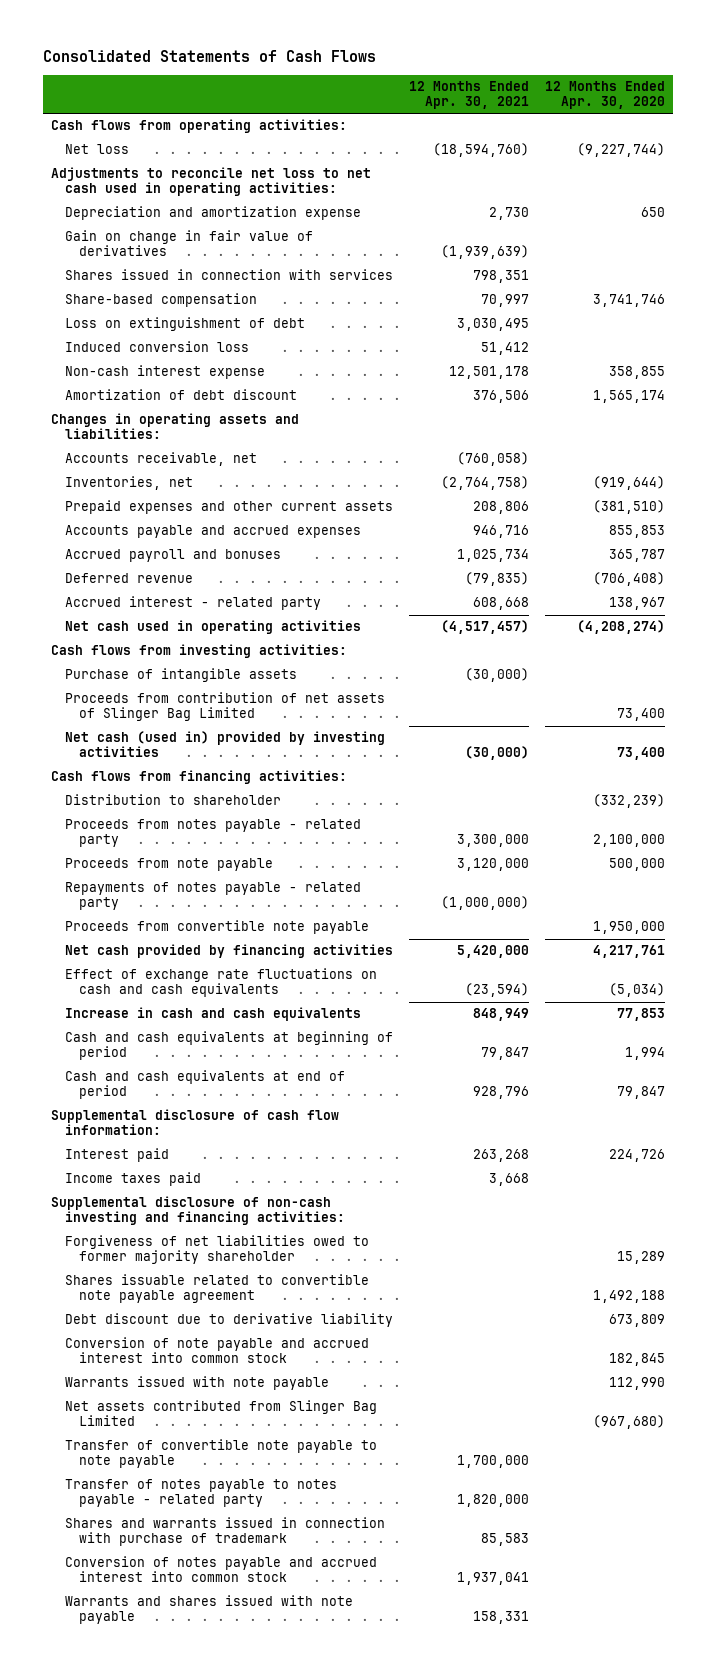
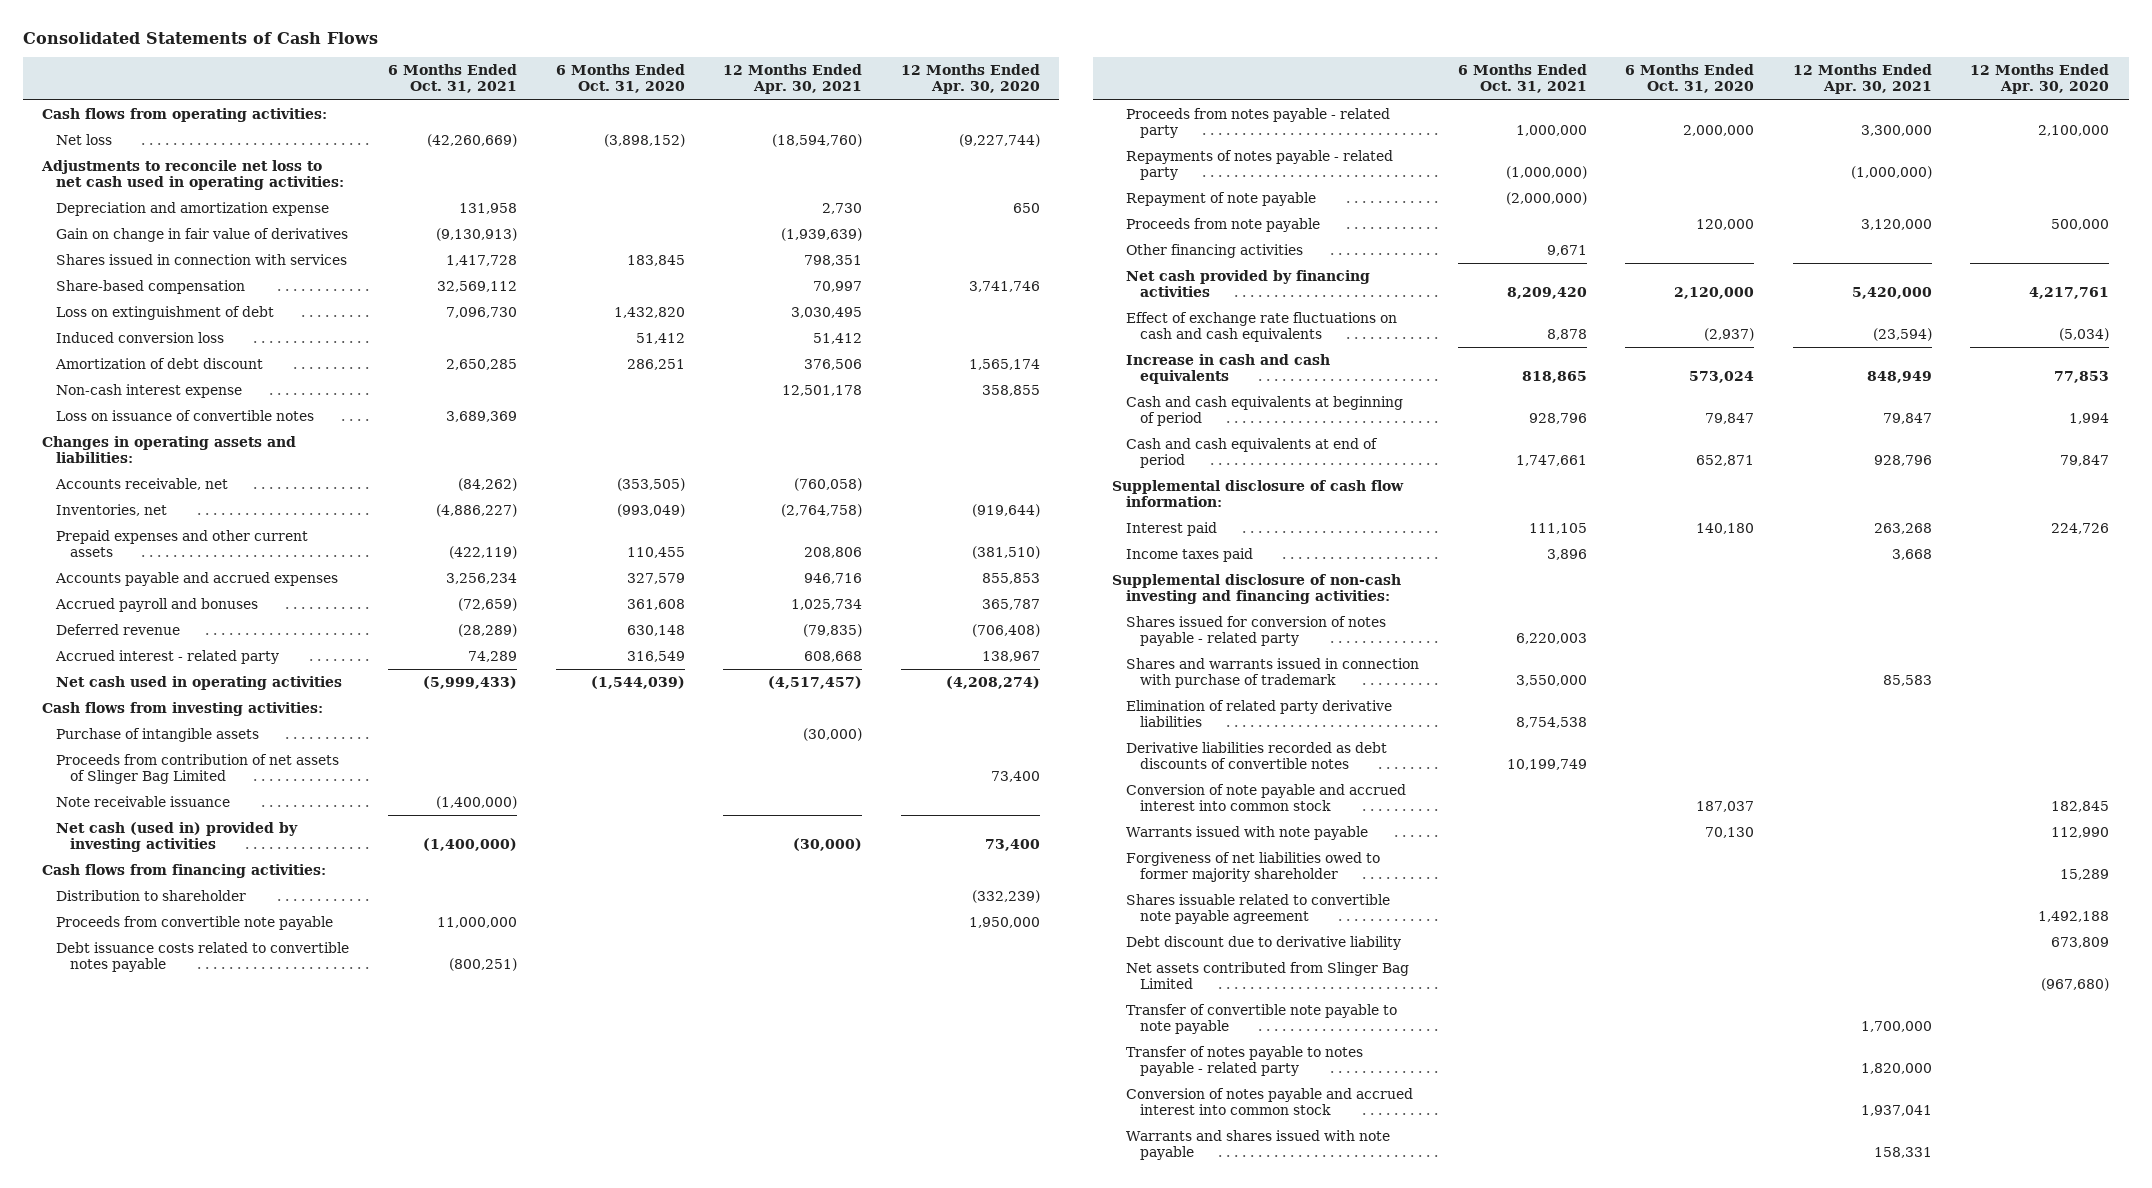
- | 12 Months Ended Apr. 30, 2021 | 12 Months Ended Apr. 30, 2020
+ | 6 Months Ended Oct. 31, 2021 | 6 Months Ended Oct. 31, 2020 | 12 Months Ended Apr. 30, 2021 | 12 Months Ended Apr. 30, 2020
moved down: Non-cash interest expense | | | 12,501,178 | 358,855
+ Loss on issuance of convertible notes | 3,689,369 | | |
+ Note receivable issuance | (1,400,000) | | |
moved up: Proceeds from convertible note payable | 11,000,000 | | | 1,950,000
+ Debt issuance costs related to convertible notes payable | (800,251) | | |
+ Repayment of note payable | (2,000,000) | | |
moved down: Proceeds from note payable | | 120,000 | 3,120,000 | 500,000
+ Other financing activities | 9,671 | | |
+ Shares issued for conversion of notes payable - related party | 6,220,003 | | |
moved up: Shares and warrants issued in connection with purchase of trademark | 3,550,000 | | 85,583 |
+ Elimination of related party derivative liabilities | 8,754,538 | | |
+ Derivative liabilities recorded as debt discounts of convertible notes | 10,199,749 | | |
moved up: Conversion of note payable and accrued interest into common stock | | 187,037 | | 182,845
moved up: Warrants issued with note payable | | 70,130 | | 112,990

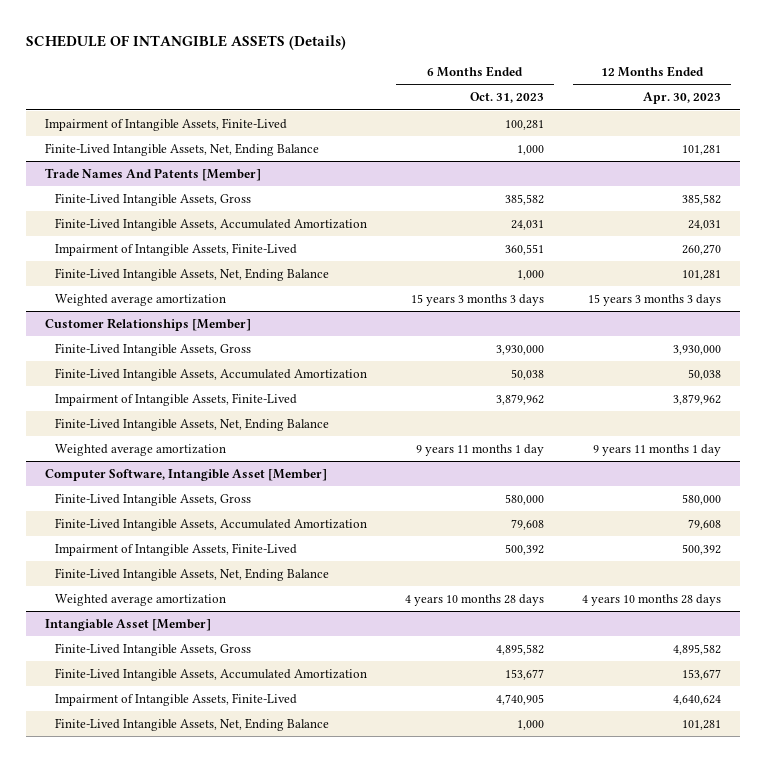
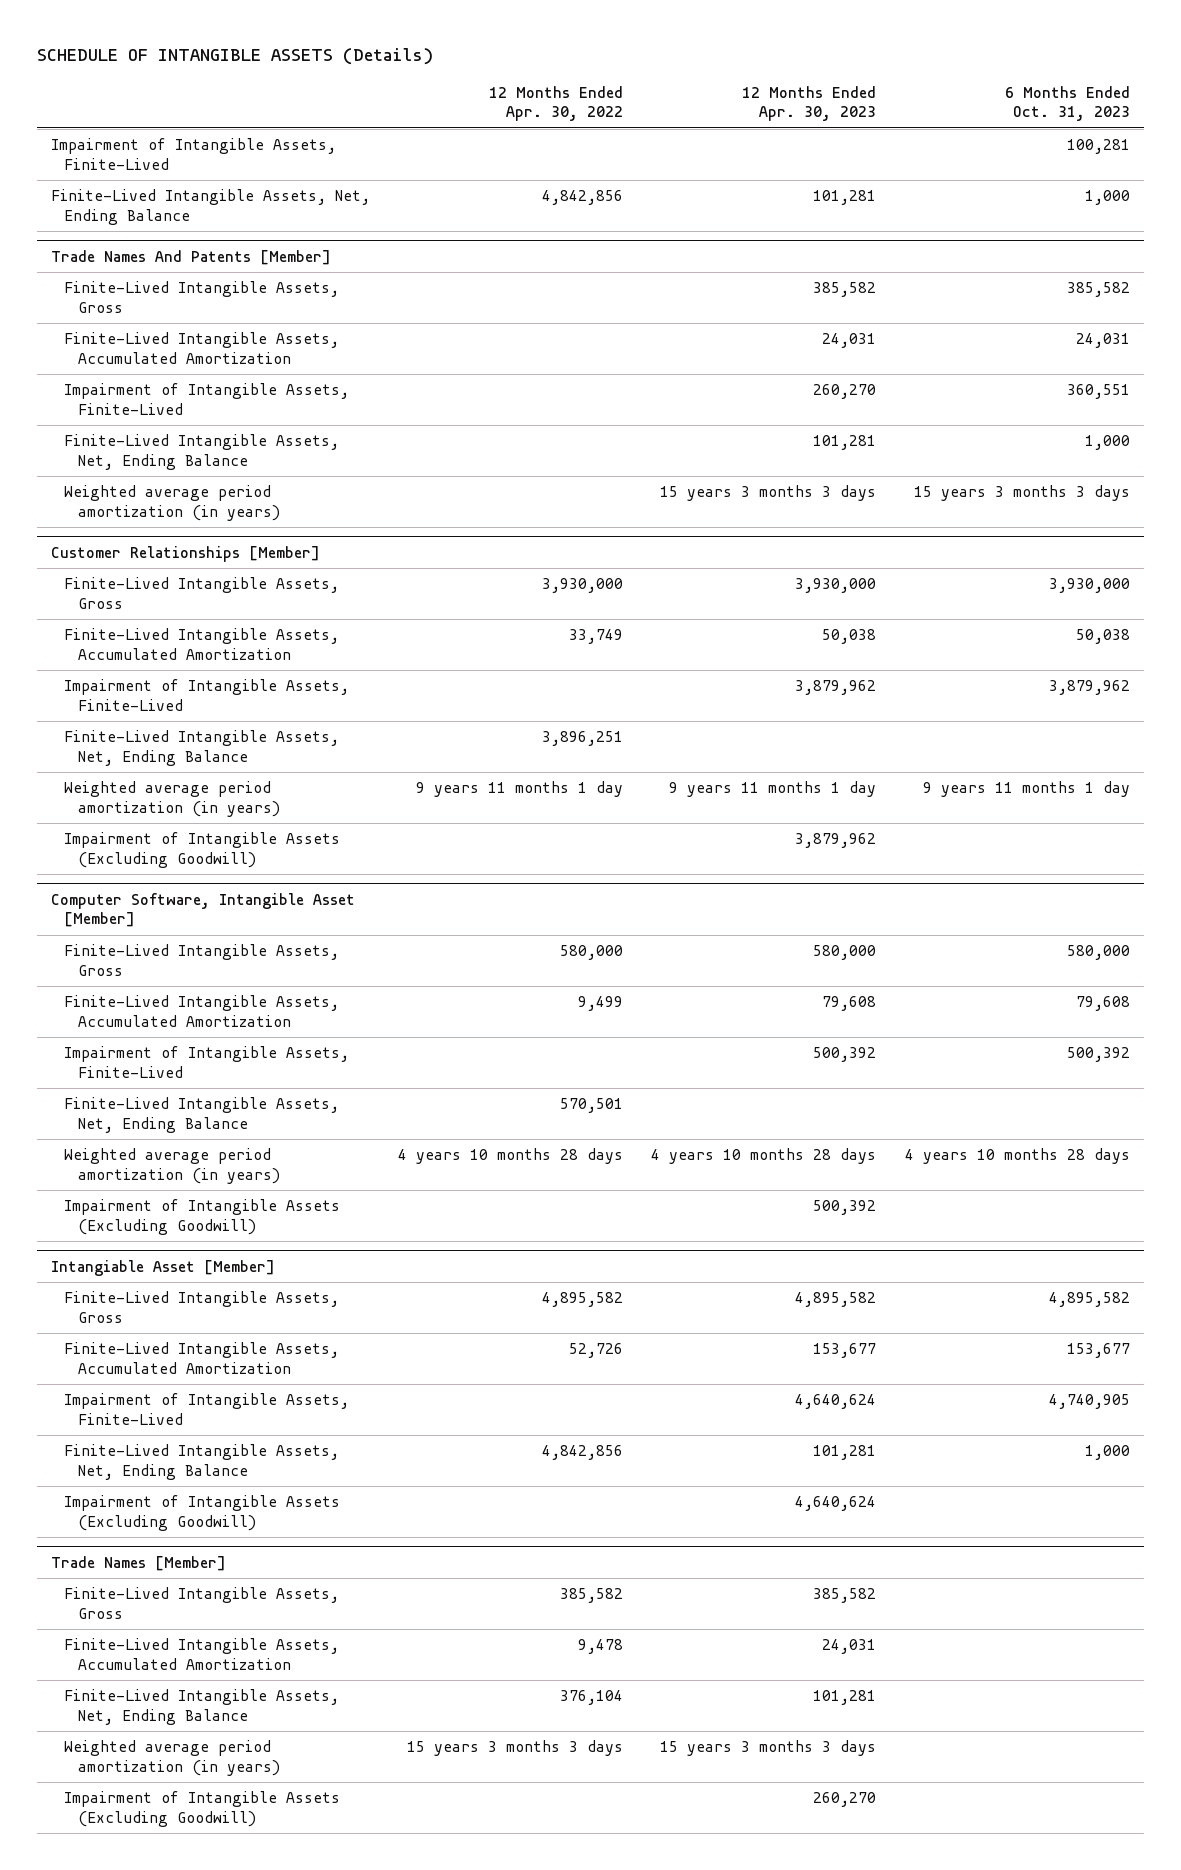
- | 6 Months Ended Oct. 31, 2023 | 12 Months Ended Apr. 30, 2023
+ | 12 Months Ended Apr. 30, 2022 | 12 Months Ended Apr. 30, 2023 | 6 Months Ended Oct. 31, 2023
@ Trade Names And Patents [Member]
- Weighted average amortization | 15 years 3 months 3 days | 15 years 3 months 3 days
+ Weighted average period amortization (in years) | | 15 years 3 months 3 days | 15 years 3 months 3 days
@ Customer Relationships [Member]
- Weighted average amortization | 9 years 11 months 1 day | 9 years 11 months 1 day
+ Weighted average period amortization (in years) | 9 years 11 months 1 day | 9 years 11 months 1 day | 9 years 11 months 1 day
+ Impairment of Intangible Assets (Excluding Goodwill) | | 3,879,962 |
@ Computer Software, Intangible Asset [Member]
- Weighted average amortization | 4 years 10 months 28 days | 4 years 10 months 28 days
+ Weighted average period amortization (in years) | 4 years 10 months 28 days | 4 years 10 months 28 days | 4 years 10 months 28 days
+ Impairment of Intangible Assets (Excluding Goodwill) | | 500,392 |
@ Intangiable Asset [Member]
+ Impairment of Intangible Assets (Excluding Goodwill) | | 4,640,624 |
+ Trade Names [Member]
+ Finite-Lived Intangible Assets, Gross | 385,582 | 385,582 |
+ Finite-Lived Intangible Assets, Accumulated Amortization | 9,478 | 24,031 |
+ Finite-Lived Intangible Assets, Net, Ending Balance | 376,104 | 101,281 |
+ Weighted average period amortization (in years) | 15 years 3 months 3 days | 15 years 3 months 3 days |
+ Impairment of Intangible Assets (Excluding Goodwill) | | 260,270 |

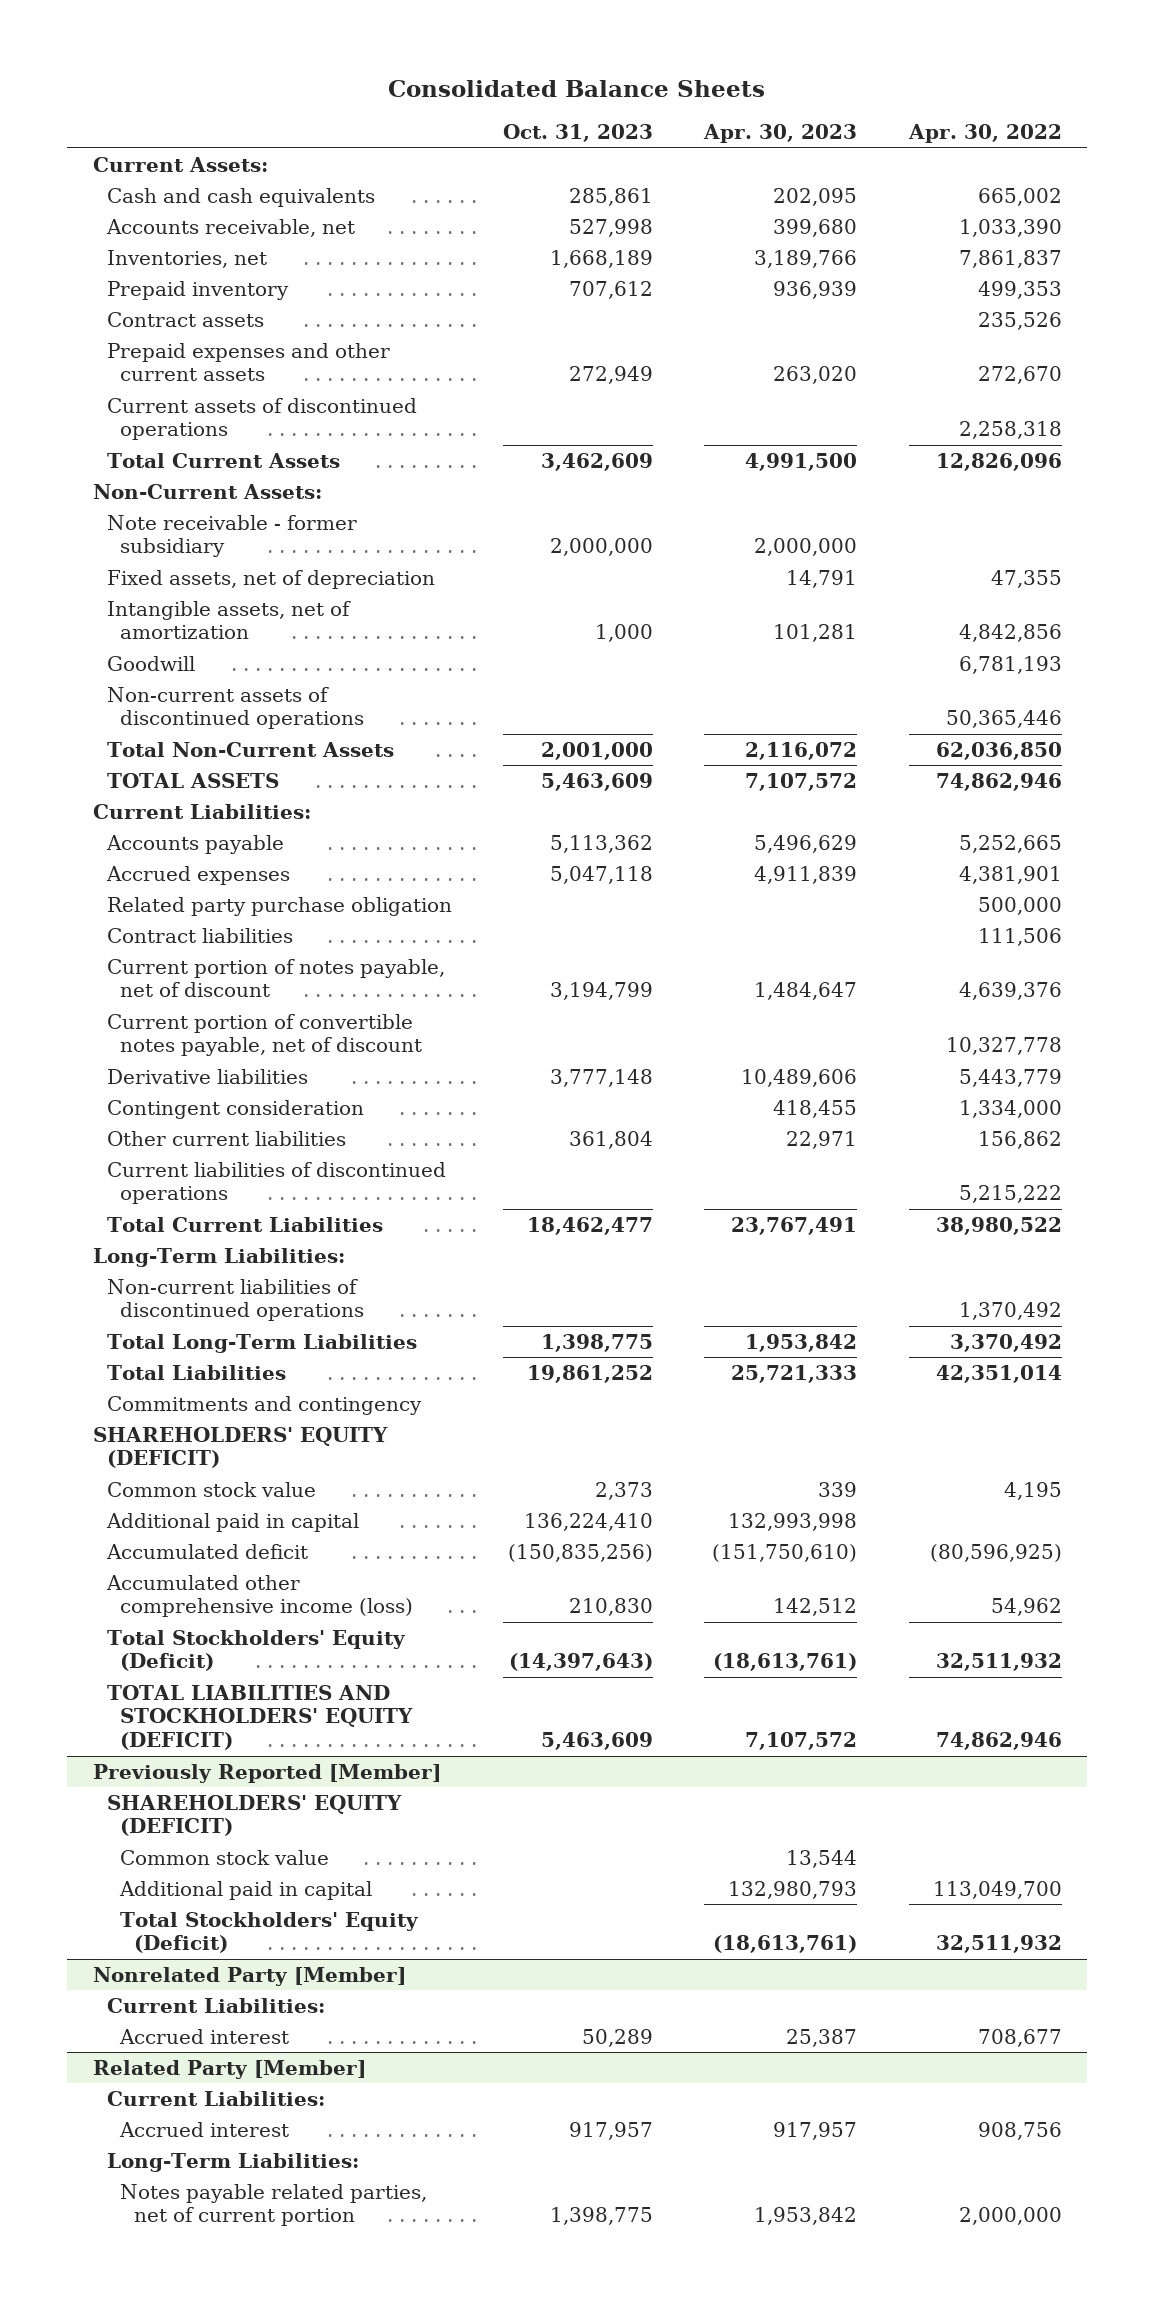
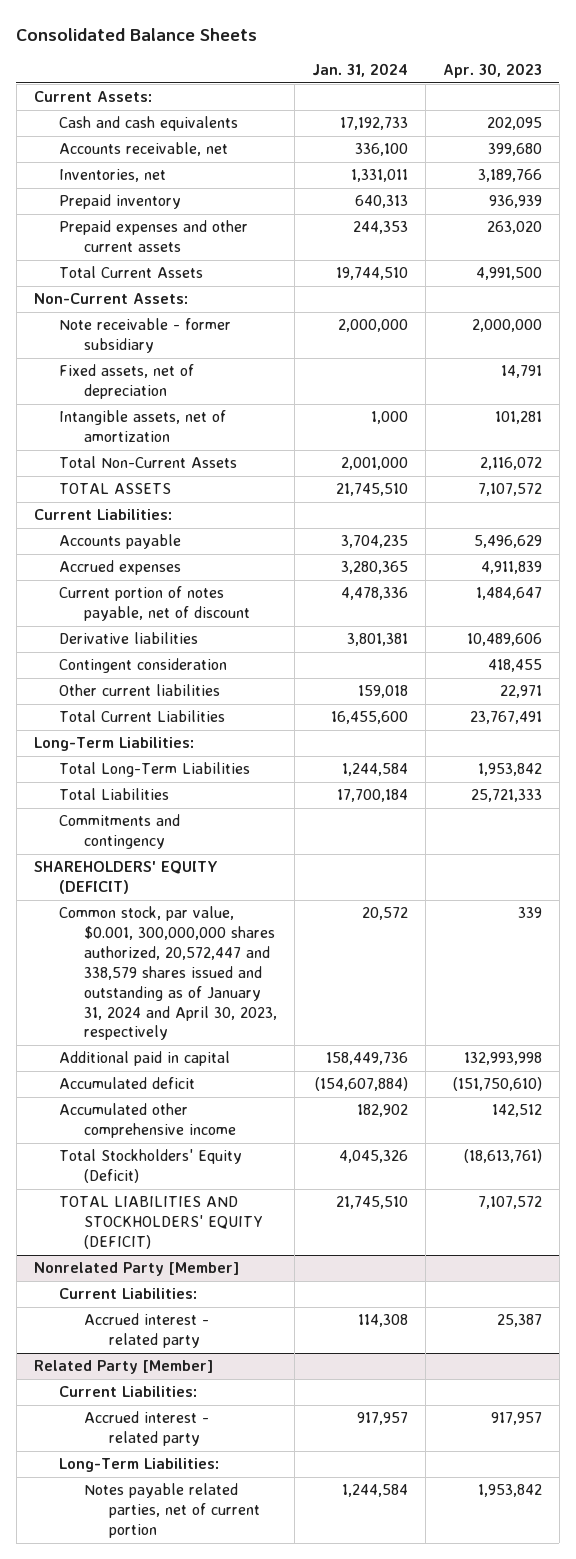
- | Oct. 31, 2023 | Apr. 30, 2023 | Apr. 30, 2022
+ | Jan. 31, 2024 | Apr. 30, 2023
- Contract assets | | | 235,526
- Current assets of discontinued operations | | | 2,258,318
- Goodwill | | | 6,781,193
- Non-current assets of discontinued operations | | | 50,365,446
- Related party purchase obligation | | | 500,000
- Contract liabilities | | | 111,506
- Current portion of convertible notes payable, net of discount | | | 10,327,778
- Current liabilities of discontinued operations | | | 5,215,222
- Non-current liabilities of discontinued operations | | | 1,370,492
- Common stock value | 2,373 | 339 | 4,195
+ Common stock, par value, $0.001, 300,000,000 shares authorized, 20,572,447 and 338,579 shares issued and outstanding as of January 31, 2024 and April 30, 2023, respectively | 20,572 | 339
- Accumulated other comprehensive income (loss) | 210,830 | 142,512 | 54,962
+ Accumulated other comprehensive income | 182,902 | 142,512
- Previously Reported [Member]
- SHAREHOLDERS' EQUITY (DEFICIT)
- Common stock value | | 13,544 |
- Additional paid in capital | | 132,980,793 | 113,049,700
- Total Stockholders' Equity (Deficit) | | (18,613,761) | 32,511,932
@ Nonrelated Party [Member]
- Accrued interest | 50,289 | 25,387 | 708,677
+ Accrued interest - related party | 114,308 | 25,387
@ Related Party [Member]
- Accrued interest | 917,957 | 917,957 | 908,756
+ Accrued interest - related party | 917,957 | 917,957

